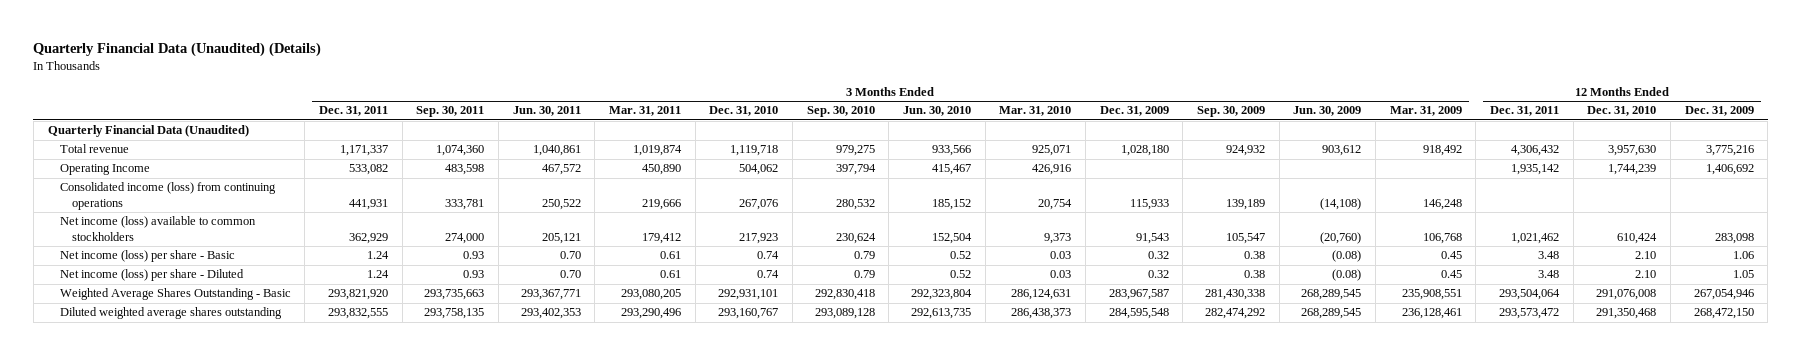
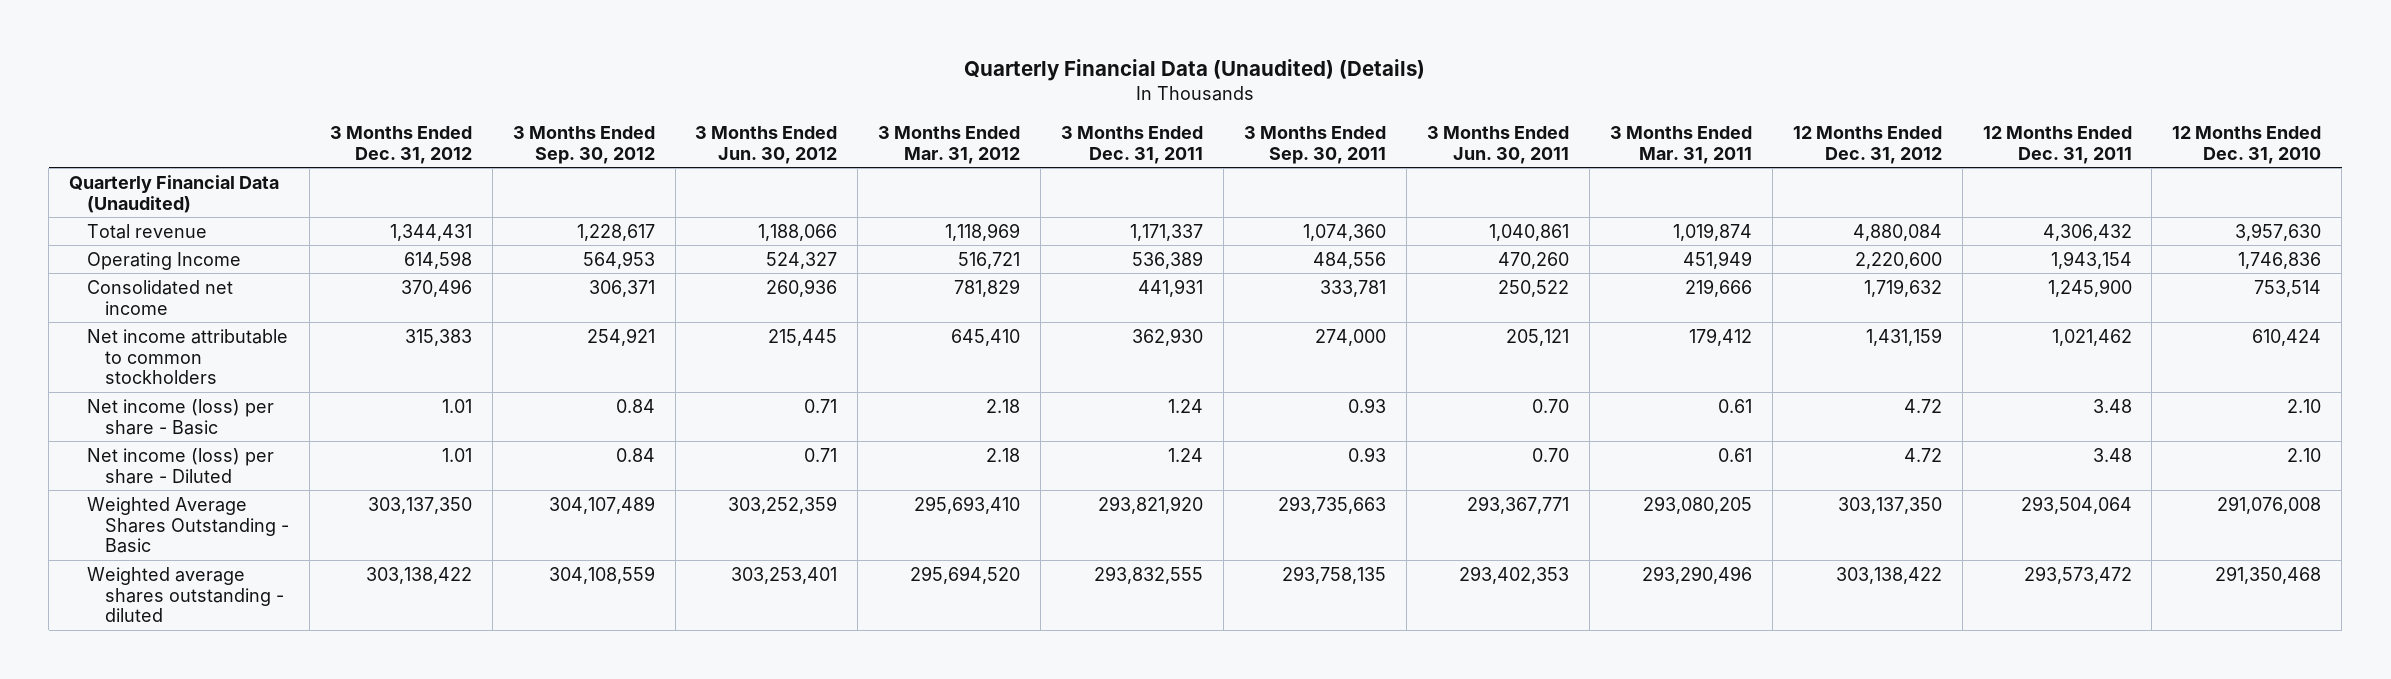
- | 3 Months Ended Dec. 31, 2011 | 3 Months Ended Sep. 30, 2011 | 3 Months Ended Jun. 30, 2011 | 3 Months Ended Mar. 31, 2011 | 3 Months Ended Dec. 31, 2010 | 3 Months Ended Sep. 30, 2010 | 3 Months Ended Jun. 30, 2010 | 3 Months Ended Mar. 31, 2010 | 3 Months Ended Dec. 31, 2009 | 3 Months Ended Sep. 30, 2009 | 3 Months Ended Jun. 30, 2009 | 3 Months Ended Mar. 31, 2009 | 12 Months Ended Dec. 31, 2011 | 12 Months Ended Dec. 31, 2010 | 12 Months Ended Dec. 31, 2009
+ | 3 Months Ended Dec. 31, 2012 | 3 Months Ended Sep. 30, 2012 | 3 Months Ended Jun. 30, 2012 | 3 Months Ended Mar. 31, 2012 | 3 Months Ended Dec. 31, 2011 | 3 Months Ended Sep. 30, 2011 | 3 Months Ended Jun. 30, 2011 | 3 Months Ended Mar. 31, 2011 | 12 Months Ended Dec. 31, 2012 | 12 Months Ended Dec. 31, 2011 | 12 Months Ended Dec. 31, 2010
- Operating Income | 533,082 | 483,598 | 467,572 | 450,890 | 504,062 | 397,794 | 415,467 | 426,916 | | | | | 1,935,142 | 1,744,239 | 1,406,692
- Consolidated income (loss) from continuing operations | 441,931 | 333,781 | 250,522 | 219,666 | 267,076 | 280,532 | 185,152 | 20,754 | 115,933 | 139,189 | (14,108) | 146,248 | | |
- Net income (loss) available to common stockholders | 362,929 | 274,000 | 205,121 | 179,412 | 217,923 | 230,624 | 152,504 | 9,373 | 91,543 | 105,547 | (20,760) | 106,768 | 1,021,462 | 610,424 | 283,098
+ Operating Income | 614,598 | 564,953 | 524,327 | 516,721 | 536,389 | 484,556 | 470,260 | 451,949 | 2,220,600 | 1,943,154 | 1,746,836
+ Consolidated net income | 370,496 | 306,371 | 260,936 | 781,829 | 441,931 | 333,781 | 250,522 | 219,666 | 1,719,632 | 1,245,900 | 753,514
+ Net income attributable to common stockholders | 315,383 | 254,921 | 215,445 | 645,410 | 362,930 | 274,000 | 205,121 | 179,412 | 1,431,159 | 1,021,462 | 610,424
- Diluted weighted average shares outstanding | 293,832,555 | 293,758,135 | 293,402,353 | 293,290,496 | 293,160,767 | 293,089,128 | 292,613,735 | 286,438,373 | 284,595,548 | 282,474,292 | 268,289,545 | 236,128,461 | 293,573,472 | 291,350,468 | 268,472,150
+ Weighted average shares outstanding - diluted | 303,138,422 | 304,108,559 | 303,253,401 | 295,694,520 | 293,832,555 | 293,758,135 | 293,402,353 | 293,290,496 | 303,138,422 | 293,573,472 | 291,350,468

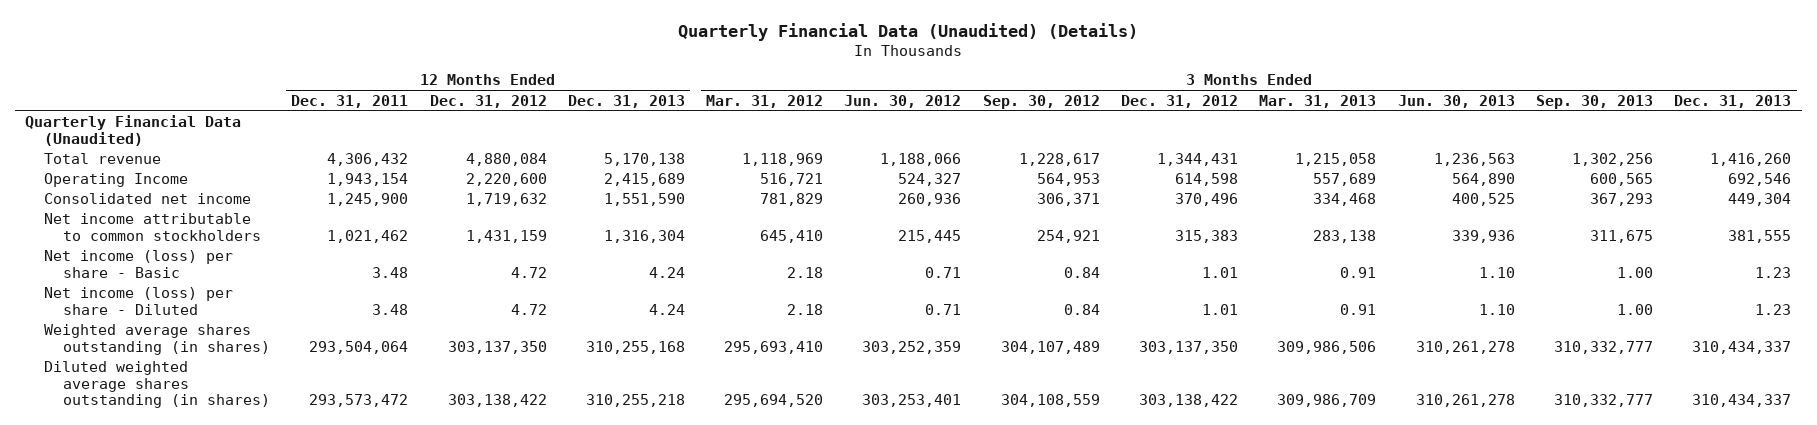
- | 3 Months Ended Dec. 31, 2012 | 3 Months Ended Sep. 30, 2012 | 3 Months Ended Jun. 30, 2012 | 3 Months Ended Mar. 31, 2012 | 3 Months Ended Dec. 31, 2011 | 3 Months Ended Sep. 30, 2011 | 3 Months Ended Jun. 30, 2011 | 3 Months Ended Mar. 31, 2011 | 12 Months Ended Dec. 31, 2012 | 12 Months Ended Dec. 31, 2011 | 12 Months Ended Dec. 31, 2010
+ | 12 Months Ended Dec. 31, 2011 | 12 Months Ended Dec. 31, 2012 | 12 Months Ended Dec. 31, 2013 | 3 Months Ended Mar. 31, 2012 | 3 Months Ended Jun. 30, 2012 | 3 Months Ended Sep. 30, 2012 | 3 Months Ended Dec. 31, 2012 | 3 Months Ended Mar. 31, 2013 | 3 Months Ended Jun. 30, 2013 | 3 Months Ended Sep. 30, 2013 | 3 Months Ended Dec. 31, 2013
- Weighted Average Shares Outstanding - Basic | 303,137,350 | 304,107,489 | 303,252,359 | 295,693,410 | 293,821,920 | 293,735,663 | 293,367,771 | 293,080,205 | 303,137,350 | 293,504,064 | 291,076,008
- Weighted average shares outstanding - diluted | 303,138,422 | 304,108,559 | 303,253,401 | 295,694,520 | 293,832,555 | 293,758,135 | 293,402,353 | 293,290,496 | 303,138,422 | 293,573,472 | 291,350,468
+ Weighted average shares outstanding (in shares) | 293,504,064 | 303,137,350 | 310,255,168 | 295,693,410 | 303,252,359 | 304,107,489 | 303,137,350 | 309,986,506 | 310,261,278 | 310,332,777 | 310,434,337
+ Diluted weighted average shares outstanding (in shares) | 293,573,472 | 303,138,422 | 310,255,218 | 295,694,520 | 303,253,401 | 304,108,559 | 303,138,422 | 309,986,709 | 310,261,278 | 310,332,777 | 310,434,337

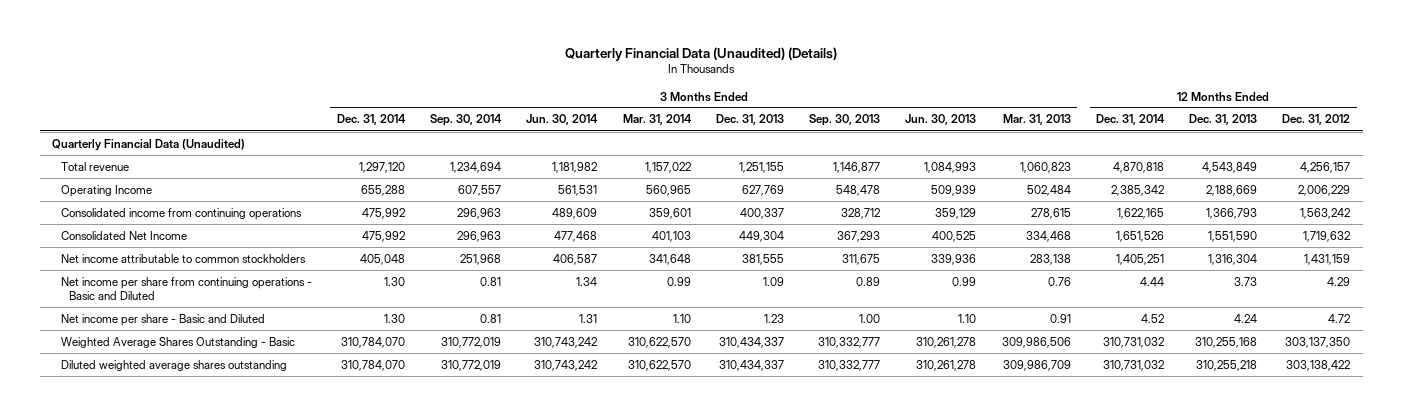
- | 12 Months Ended Dec. 31, 2011 | 12 Months Ended Dec. 31, 2012 | 12 Months Ended Dec. 31, 2013 | 3 Months Ended Mar. 31, 2012 | 3 Months Ended Jun. 30, 2012 | 3 Months Ended Sep. 30, 2012 | 3 Months Ended Dec. 31, 2012 | 3 Months Ended Mar. 31, 2013 | 3 Months Ended Jun. 30, 2013 | 3 Months Ended Sep. 30, 2013 | 3 Months Ended Dec. 31, 2013
+ | 3 Months Ended Dec. 31, 2014 | 3 Months Ended Sep. 30, 2014 | 3 Months Ended Jun. 30, 2014 | 3 Months Ended Mar. 31, 2014 | 3 Months Ended Dec. 31, 2013 | 3 Months Ended Sep. 30, 2013 | 3 Months Ended Jun. 30, 2013 | 3 Months Ended Mar. 31, 2013 | 12 Months Ended Dec. 31, 2014 | 12 Months Ended Dec. 31, 2013 | 12 Months Ended Dec. 31, 2012
- Total revenue | 4,306,432 | 4,880,084 | 5,170,138 | 1,118,969 | 1,188,066 | 1,228,617 | 1,344,431 | 1,215,058 | 1,236,563 | 1,302,256 | 1,416,260
- Operating Income | 1,943,154 | 2,220,600 | 2,415,689 | 516,721 | 524,327 | 564,953 | 614,598 | 557,689 | 564,890 | 600,565 | 692,546
- Consolidated net income | 1,245,900 | 1,719,632 | 1,551,590 | 781,829 | 260,936 | 306,371 | 370,496 | 334,468 | 400,525 | 367,293 | 449,304
+ Total revenue | 1,297,120 | 1,234,694 | 1,181,982 | 1,157,022 | 1,251,155 | 1,146,877 | 1,084,993 | 1,060,823 | 4,870,818 | 4,543,849 | 4,256,157
+ Operating Income | 655,288 | 607,557 | 561,531 | 560,965 | 627,769 | 548,478 | 509,939 | 502,484 | 2,385,342 | 2,188,669 | 2,006,229
+ Consolidated income from continuing operations | 475,992 | 296,963 | 489,609 | 359,601 | 400,337 | 328,712 | 359,129 | 278,615 | 1,622,165 | 1,366,793 | 1,563,242
+ Consolidated Net Income | 475,992 | 296,963 | 477,468 | 401,103 | 449,304 | 367,293 | 400,525 | 334,468 | 1,651,526 | 1,551,590 | 1,719,632
- Net income (loss) per share - Basic | 3.48 | 4.72 | 4.24 | 2.18 | 0.71 | 0.84 | 1.01 | 0.91 | 1.10 | 1.00 | 1.23
- Net income (loss) per share - Diluted | 3.48 | 4.72 | 4.24 | 2.18 | 0.71 | 0.84 | 1.01 | 0.91 | 1.10 | 1.00 | 1.23
- Weighted average shares outstanding (in shares) | 293,504,064 | 303,137,350 | 310,255,168 | 295,693,410 | 303,252,359 | 304,107,489 | 303,137,350 | 309,986,506 | 310,261,278 | 310,332,777 | 310,434,337
- Diluted weighted average shares outstanding (in shares) | 293,573,472 | 303,138,422 | 310,255,218 | 295,694,520 | 303,253,401 | 304,108,559 | 303,138,422 | 309,986,709 | 310,261,278 | 310,332,777 | 310,434,337
+ Net income per share from continuing operations - Basic and Diluted | 1.30 | 0.81 | 1.34 | 0.99 | 1.09 | 0.89 | 0.99 | 0.76 | 4.44 | 3.73 | 4.29
+ Net income per share - Basic and Diluted | 1.30 | 0.81 | 1.31 | 1.10 | 1.23 | 1.00 | 1.10 | 0.91 | 4.52 | 4.24 | 4.72
+ Weighted Average Shares Outstanding - Basic | 310,784,070 | 310,772,019 | 310,743,242 | 310,622,570 | 310,434,337 | 310,332,777 | 310,261,278 | 309,986,506 | 310,731,032 | 310,255,168 | 303,137,350
+ Diluted weighted average shares outstanding | 310,784,070 | 310,772,019 | 310,743,242 | 310,622,570 | 310,434,337 | 310,332,777 | 310,261,278 | 309,986,709 | 310,731,032 | 310,255,218 | 303,138,422

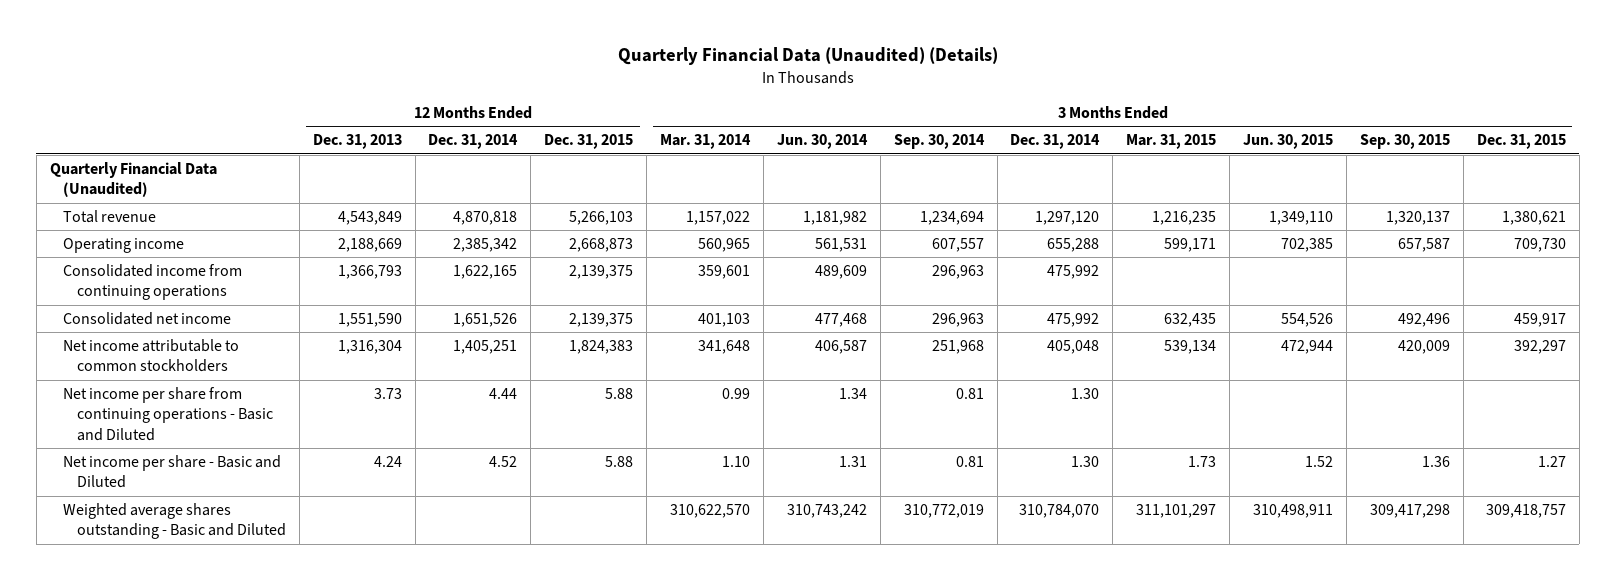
- | 3 Months Ended Dec. 31, 2014 | 3 Months Ended Sep. 30, 2014 | 3 Months Ended Jun. 30, 2014 | 3 Months Ended Mar. 31, 2014 | 3 Months Ended Dec. 31, 2013 | 3 Months Ended Sep. 30, 2013 | 3 Months Ended Jun. 30, 2013 | 3 Months Ended Mar. 31, 2013 | 12 Months Ended Dec. 31, 2014 | 12 Months Ended Dec. 31, 2013 | 12 Months Ended Dec. 31, 2012
+ | 12 Months Ended Dec. 31, 2013 | 12 Months Ended Dec. 31, 2014 | 12 Months Ended Dec. 31, 2015 | 3 Months Ended Mar. 31, 2014 | 3 Months Ended Jun. 30, 2014 | 3 Months Ended Sep. 30, 2014 | 3 Months Ended Dec. 31, 2014 | 3 Months Ended Mar. 31, 2015 | 3 Months Ended Jun. 30, 2015 | 3 Months Ended Sep. 30, 2015 | 3 Months Ended Dec. 31, 2015
- Operating Income | 655,288 | 607,557 | 561,531 | 560,965 | 627,769 | 548,478 | 509,939 | 502,484 | 2,385,342 | 2,188,669 | 2,006,229
+ Operating income | 2,188,669 | 2,385,342 | 2,668,873 | 560,965 | 561,531 | 607,557 | 655,288 | 599,171 | 702,385 | 657,587 | 709,730
- Consolidated Net Income | 475,992 | 296,963 | 477,468 | 401,103 | 449,304 | 367,293 | 400,525 | 334,468 | 1,651,526 | 1,551,590 | 1,719,632
+ Consolidated net income | 1,551,590 | 1,651,526 | 2,139,375 | 401,103 | 477,468 | 296,963 | 475,992 | 632,435 | 554,526 | 492,496 | 459,917
- Weighted Average Shares Outstanding - Basic | 310,784,070 | 310,772,019 | 310,743,242 | 310,622,570 | 310,434,337 | 310,332,777 | 310,261,278 | 309,986,506 | 310,731,032 | 310,255,168 | 303,137,350
- Diluted weighted average shares outstanding | 310,784,070 | 310,772,019 | 310,743,242 | 310,622,570 | 310,434,337 | 310,332,777 | 310,261,278 | 309,986,709 | 310,731,032 | 310,255,218 | 303,138,422
+ Weighted average shares outstanding - Basic and Diluted | | | | 310,622,570 | 310,743,242 | 310,772,019 | 310,784,070 | 311,101,297 | 310,498,911 | 309,417,298 | 309,418,757

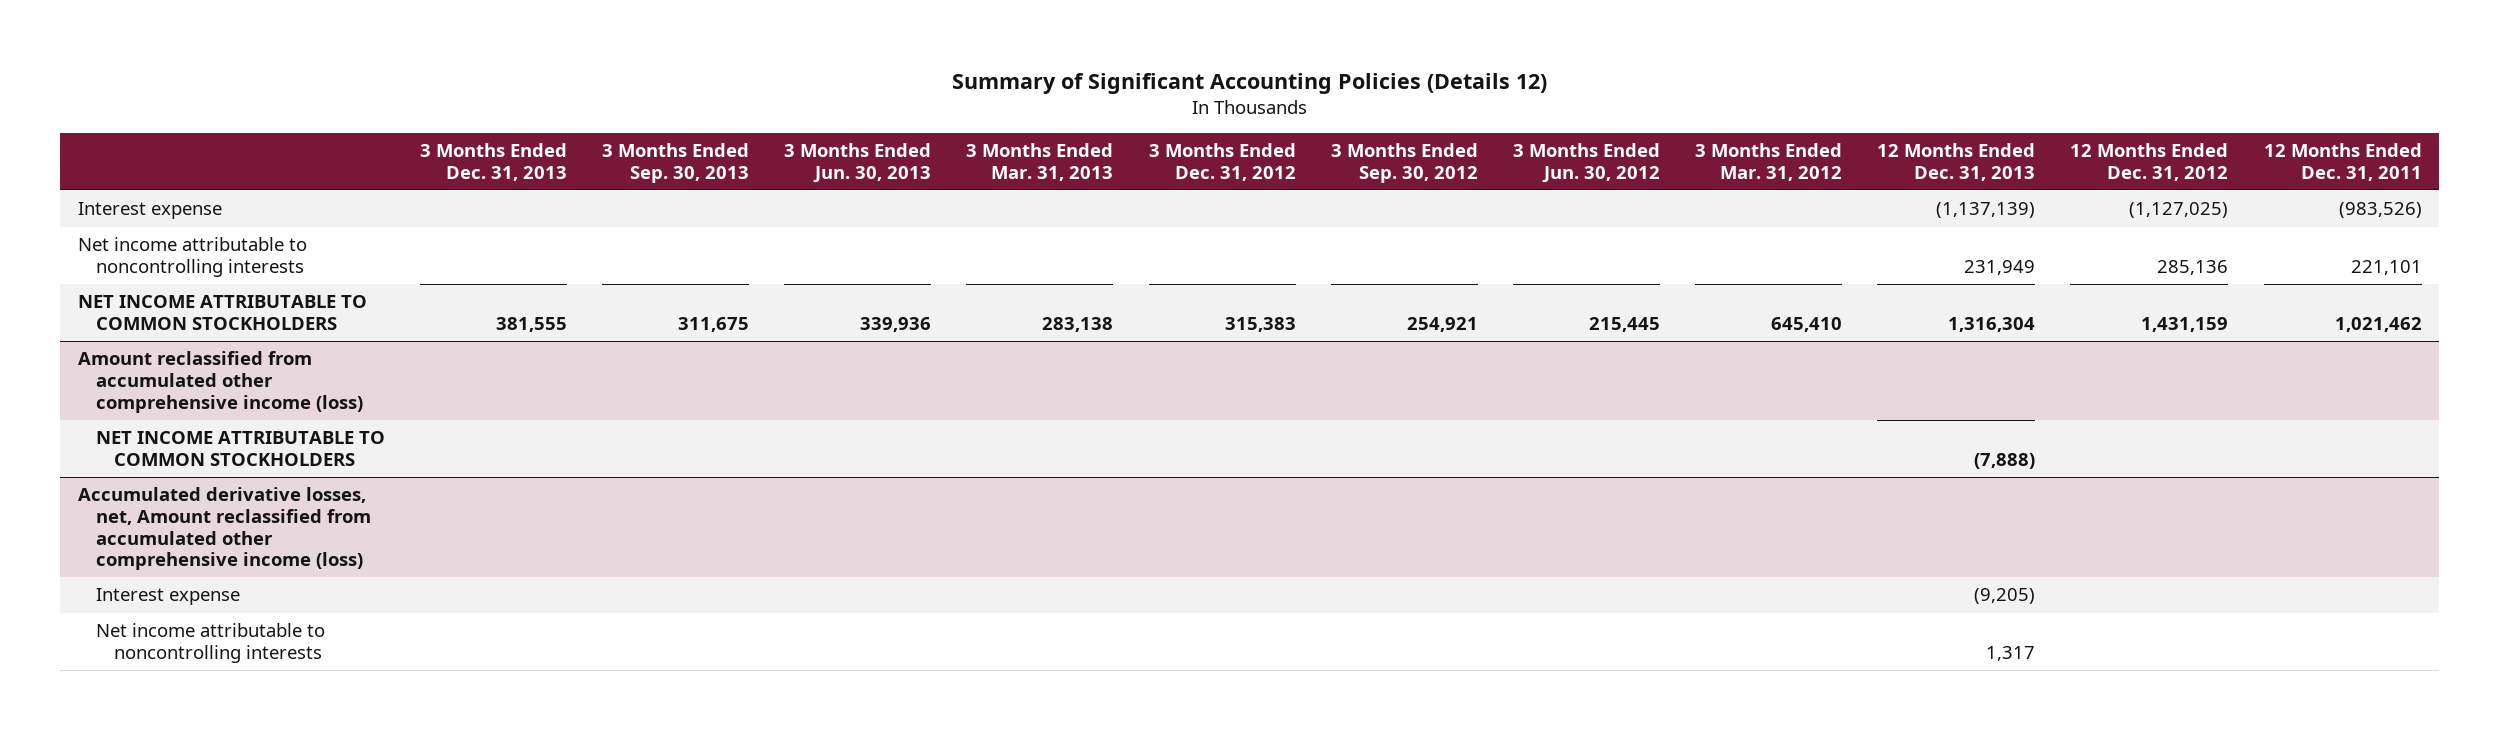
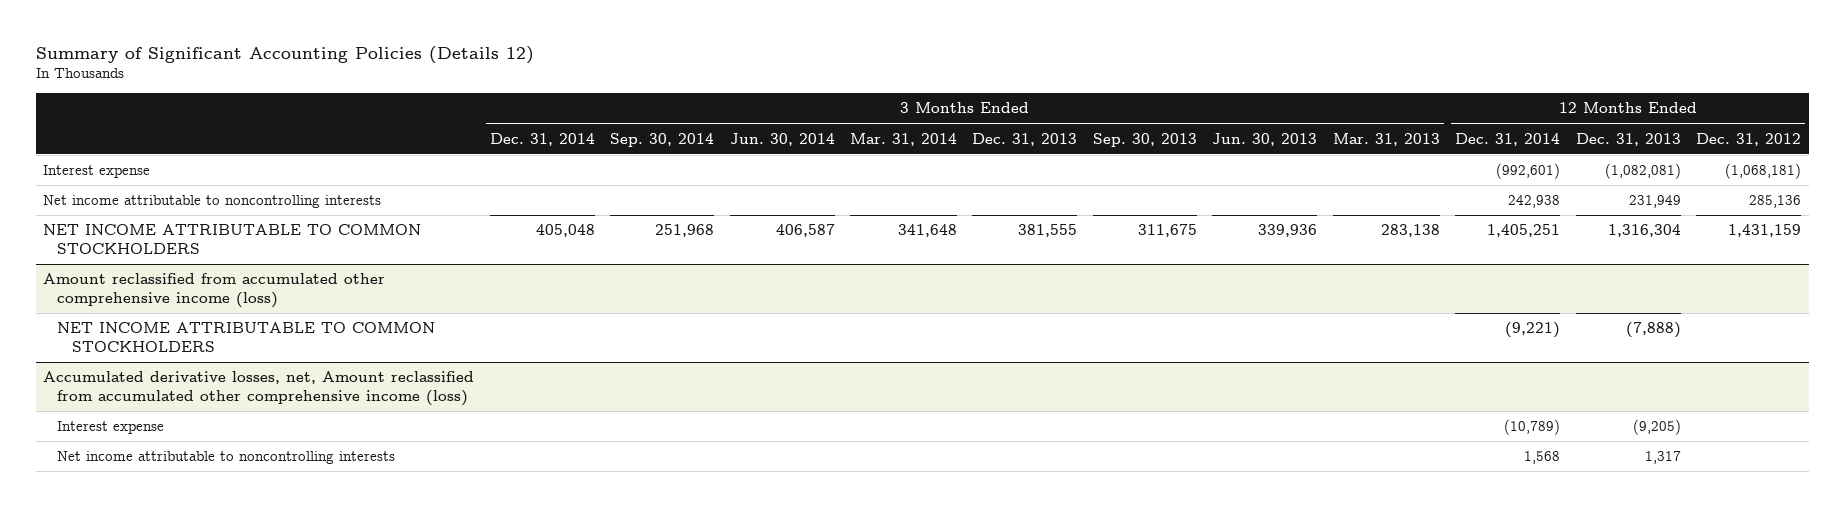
- | 3 Months Ended Dec. 31, 2013 | 3 Months Ended Sep. 30, 2013 | 3 Months Ended Jun. 30, 2013 | 3 Months Ended Mar. 31, 2013 | 3 Months Ended Dec. 31, 2012 | 3 Months Ended Sep. 30, 2012 | 3 Months Ended Jun. 30, 2012 | 3 Months Ended Mar. 31, 2012 | 12 Months Ended Dec. 31, 2013 | 12 Months Ended Dec. 31, 2012 | 12 Months Ended Dec. 31, 2011
+ | 3 Months Ended Dec. 31, 2014 | 3 Months Ended Sep. 30, 2014 | 3 Months Ended Jun. 30, 2014 | 3 Months Ended Mar. 31, 2014 | 3 Months Ended Dec. 31, 2013 | 3 Months Ended Sep. 30, 2013 | 3 Months Ended Jun. 30, 2013 | 3 Months Ended Mar. 31, 2013 | 12 Months Ended Dec. 31, 2014 | 12 Months Ended Dec. 31, 2013 | 12 Months Ended Dec. 31, 2012
- Interest expense | | | | | | | | | (1,137,139) | (1,127,025) | (983,526)
+ Interest expense | | | | | | | | | (992,601) | (1,082,081) | (1,068,181)

